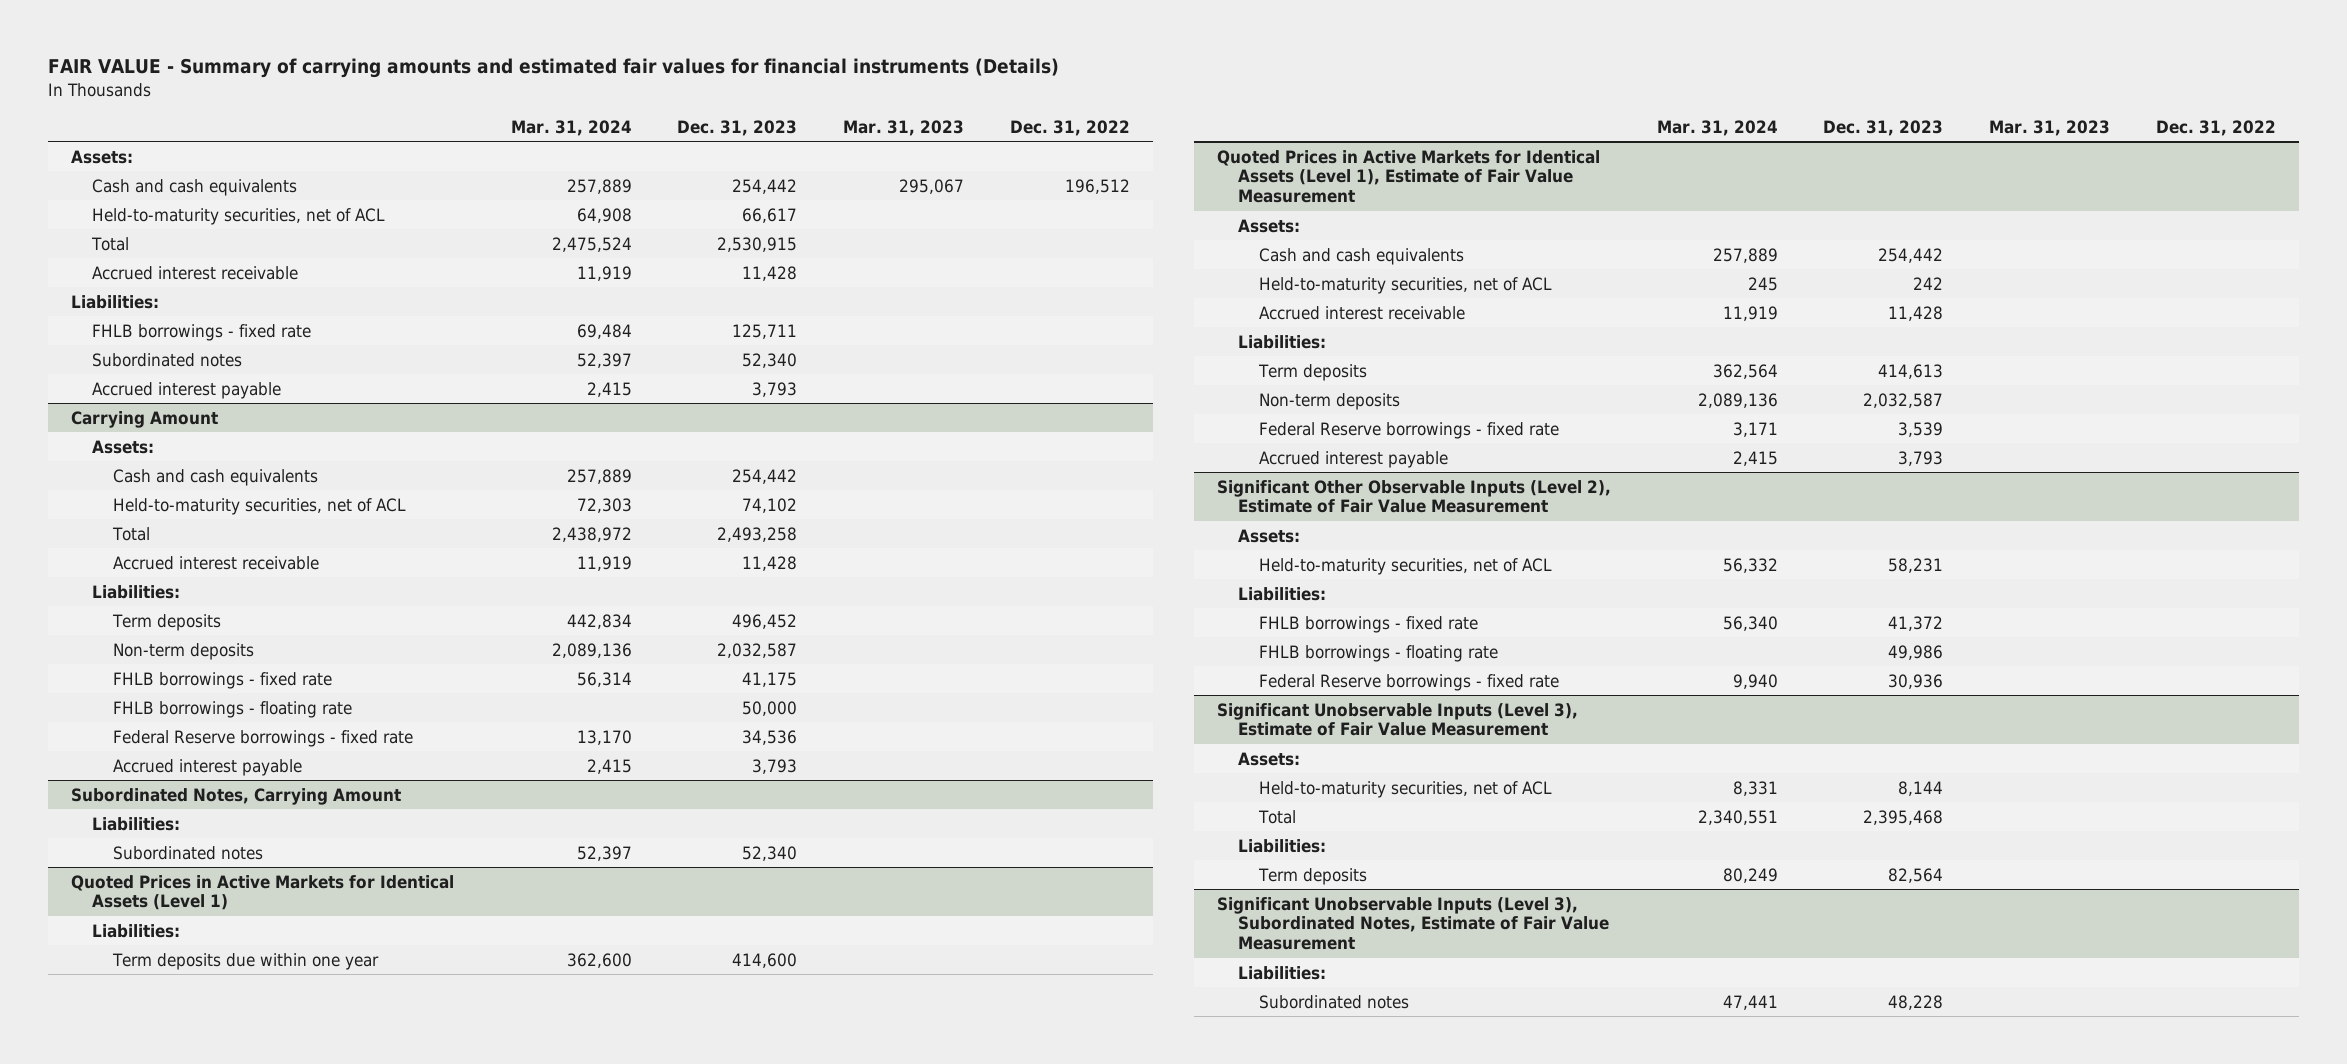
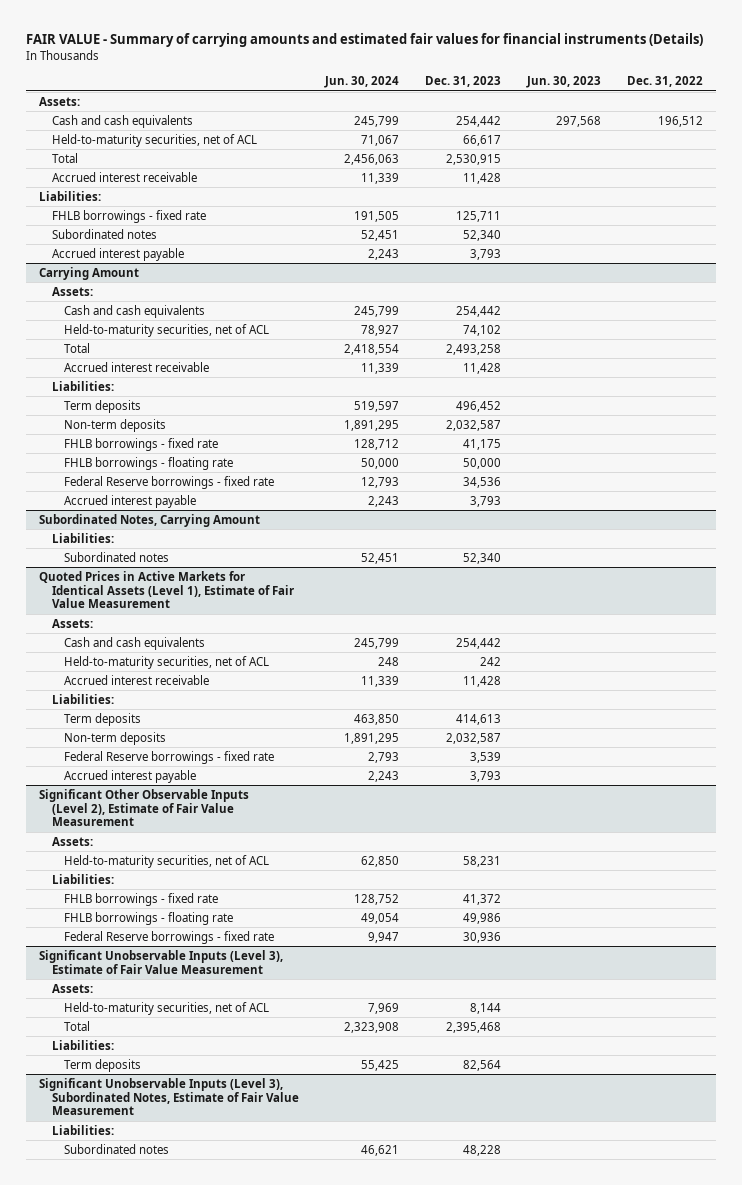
- | Mar. 31, 2024 | Dec. 31, 2023 | Mar. 31, 2023 | Dec. 31, 2022
+ | Jun. 30, 2024 | Dec. 31, 2023 | Jun. 30, 2023 | Dec. 31, 2022
- Quoted Prices in Active Markets for Identical Assets (Level 1)
- Liabilities:
- Term deposits due within one year | 362,600 | 414,600 | |

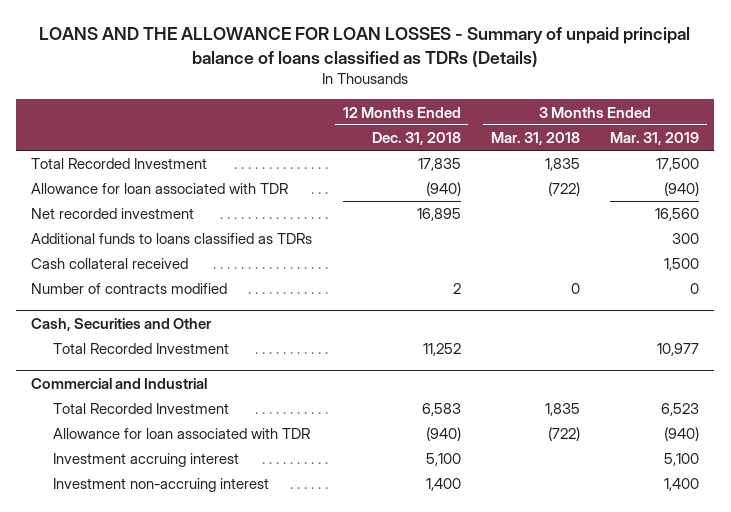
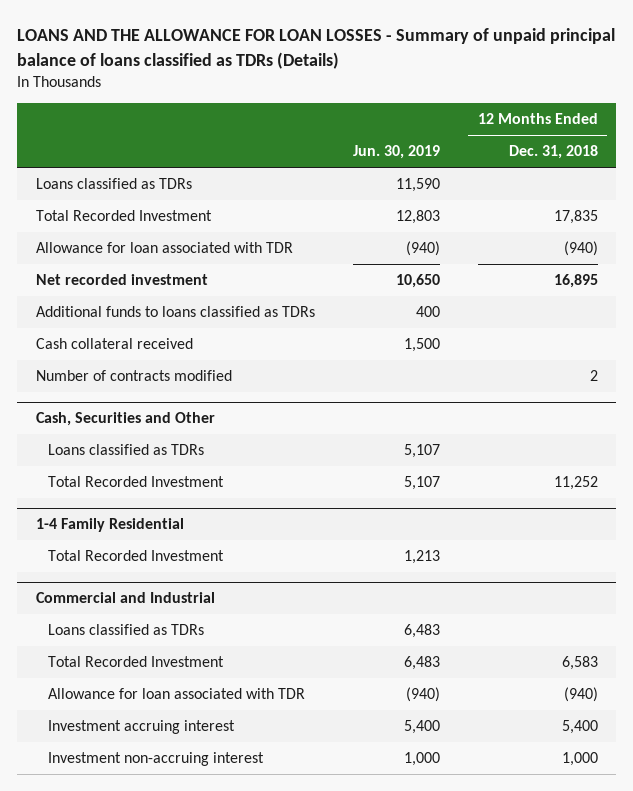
- | 12 Months Ended Dec. 31, 2018 | 3 Months Ended Mar. 31, 2018 | 3 Months Ended Mar. 31, 2019
+ | Jun. 30, 2019 | 12 Months Ended Dec. 31, 2018
+ Loans classified as TDRs | 11,590 |
@ Cash, Securities and Other
+ Loans classified as TDRs | 5,107 |
+ 1-4 Family Residential
+ Total Recorded Investment | 1,213 |
@ Commercial and Industrial
+ Loans classified as TDRs | 6,483 |
- Investment accruing interest | 5,100 | | 5,100
- Investment non-accruing interest | 1,400 | | 1,400
+ Investment accruing interest | 5,400 | 5,400
+ Investment non-accruing interest | 1,000 | 1,000

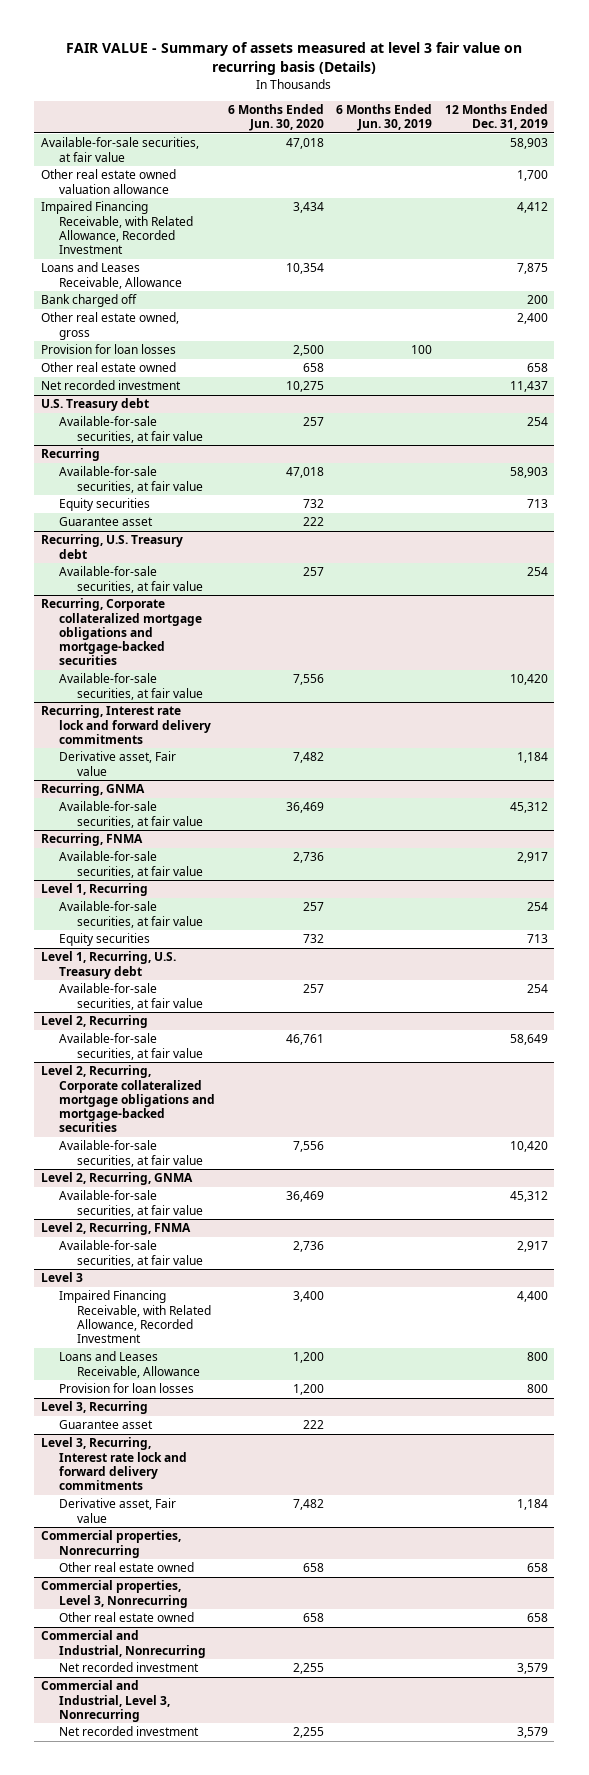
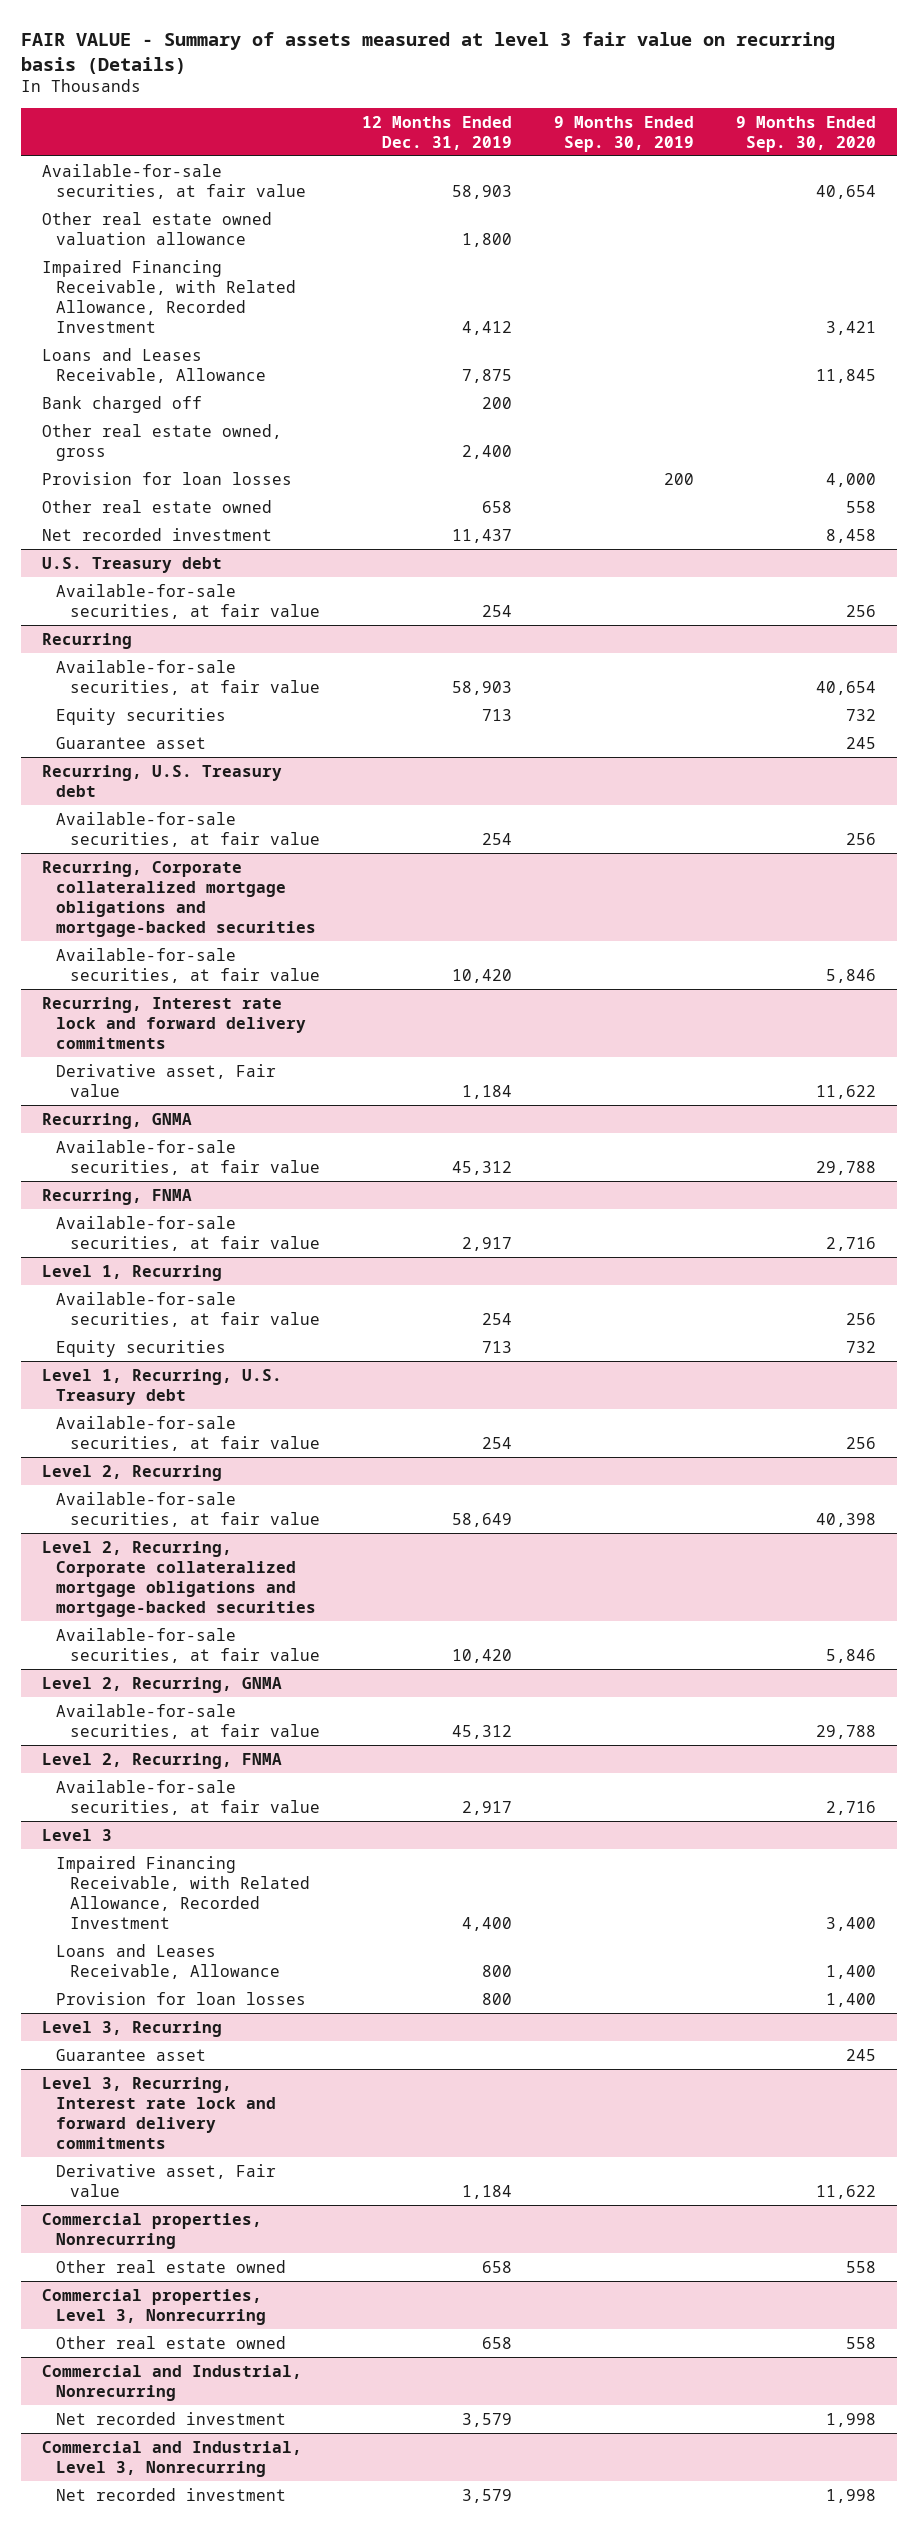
- | 6 Months Ended Jun. 30, 2020 | 6 Months Ended Jun. 30, 2019 | 12 Months Ended Dec. 31, 2019
+ | 12 Months Ended Dec. 31, 2019 | 9 Months Ended Sep. 30, 2019 | 9 Months Ended Sep. 30, 2020
- Other real estate owned valuation allowance | | | 1,700
+ Other real estate owned valuation allowance | 1,800 | |

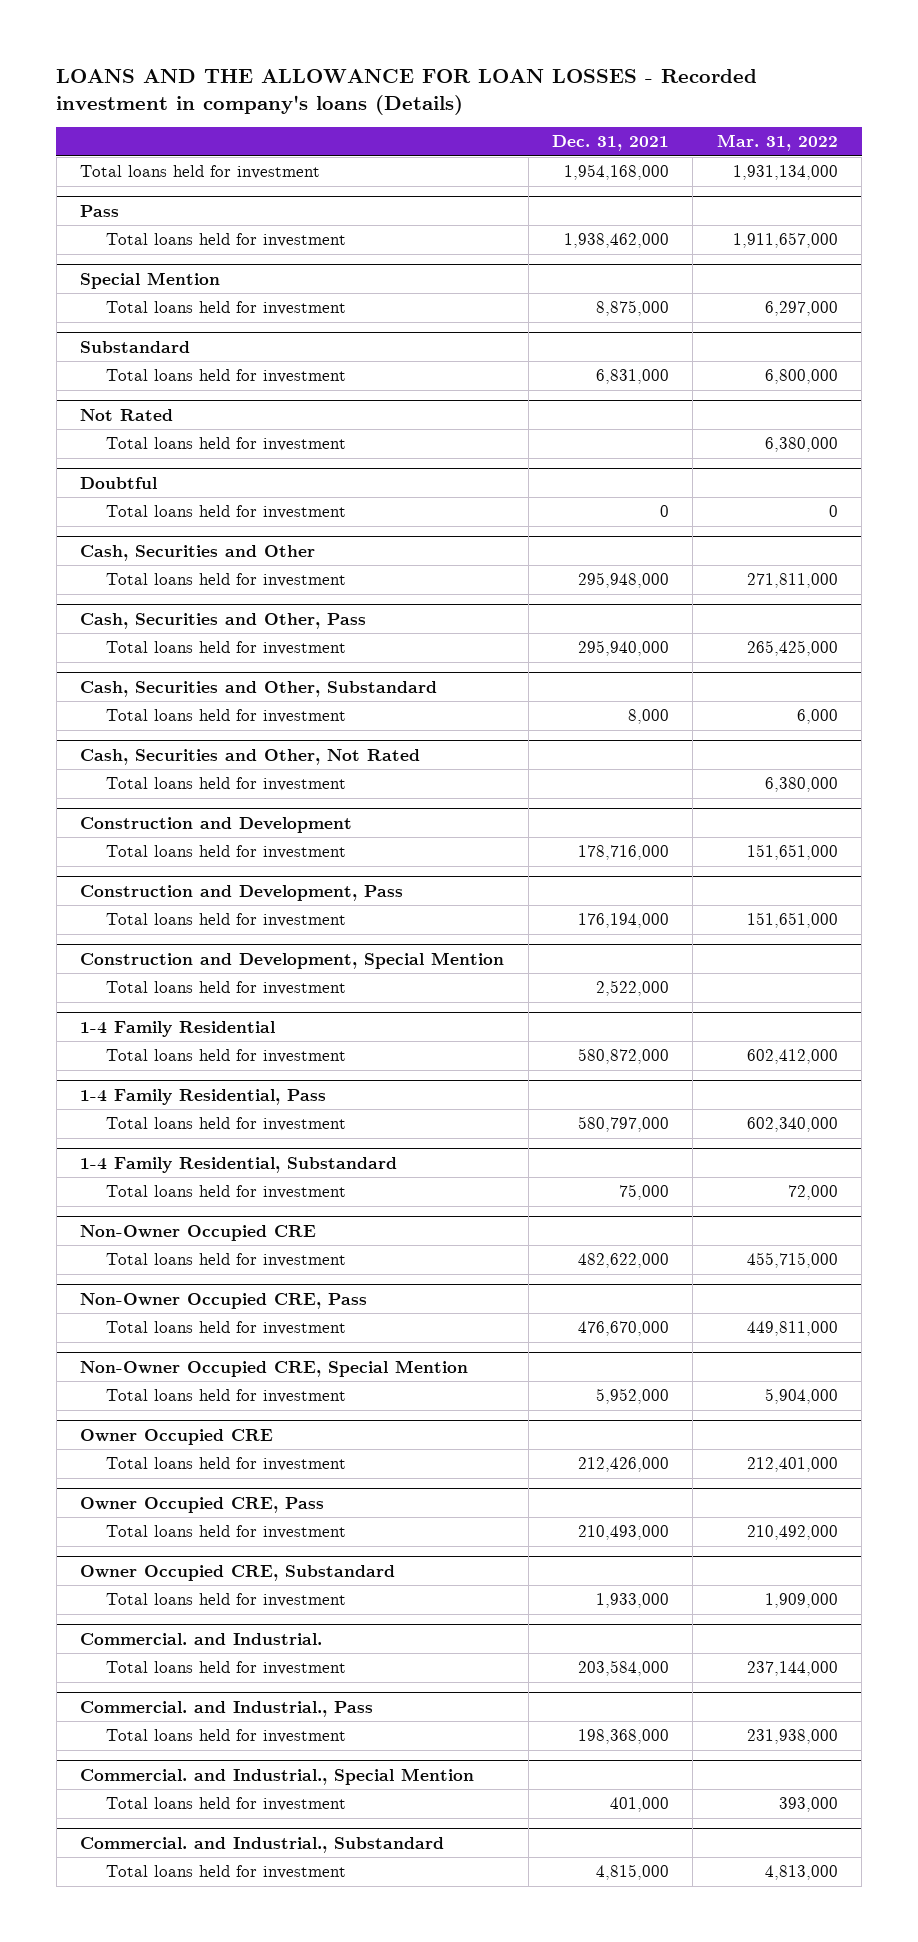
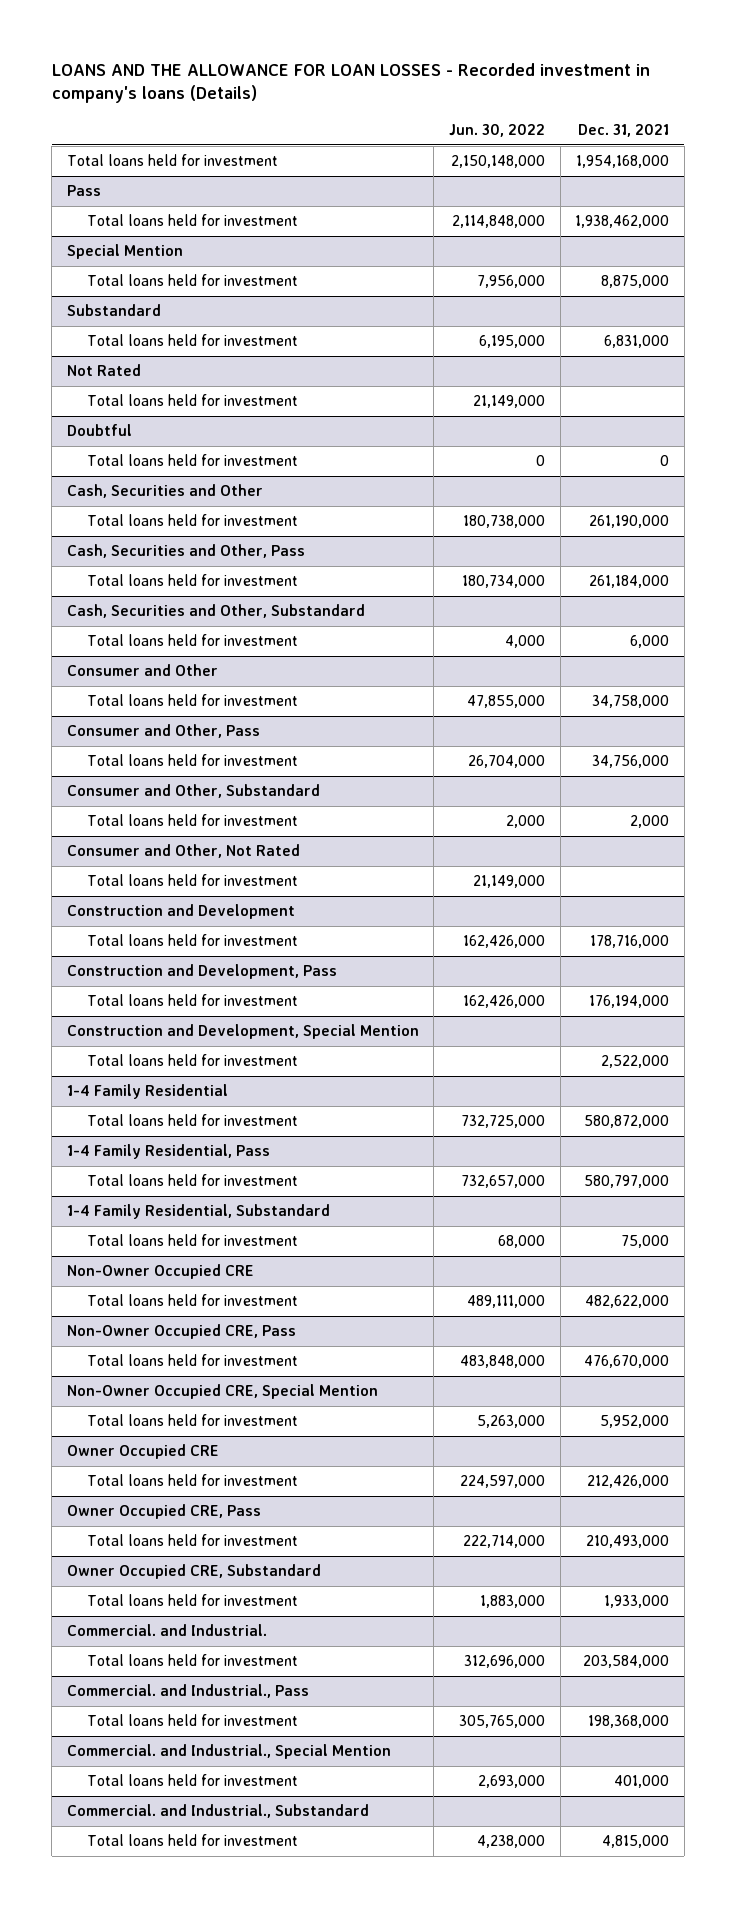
- | Dec. 31, 2021 | Mar. 31, 2022
+ | Jun. 30, 2022 | Dec. 31, 2021
@ Cash, Securities and Other
- Total loans held for investment | 295,948,000 | 271,811,000
+ Total loans held for investment | 180,738,000 | 261,190,000
@ Cash, Securities and Other, Pass
- Total loans held for investment | 295,940,000 | 265,425,000
+ Total loans held for investment | 180,734,000 | 261,184,000
@ Cash, Securities and Other, Substandard
- Total loans held for investment | 8,000 | 6,000
- Cash, Securities and Other, Not Rated
@ Cash, Securities and Other, Substandard
+ Total loans held for investment | 4,000 | 6,000
+ Consumer and Other
+ Total loans held for investment | 47,855,000 | 34,758,000
+ Consumer and Other, Pass
+ Total loans held for investment | 26,704,000 | 34,756,000
+ Consumer and Other, Substandard
+ Total loans held for investment | 2,000 | 2,000
+ Consumer and Other, Not Rated

